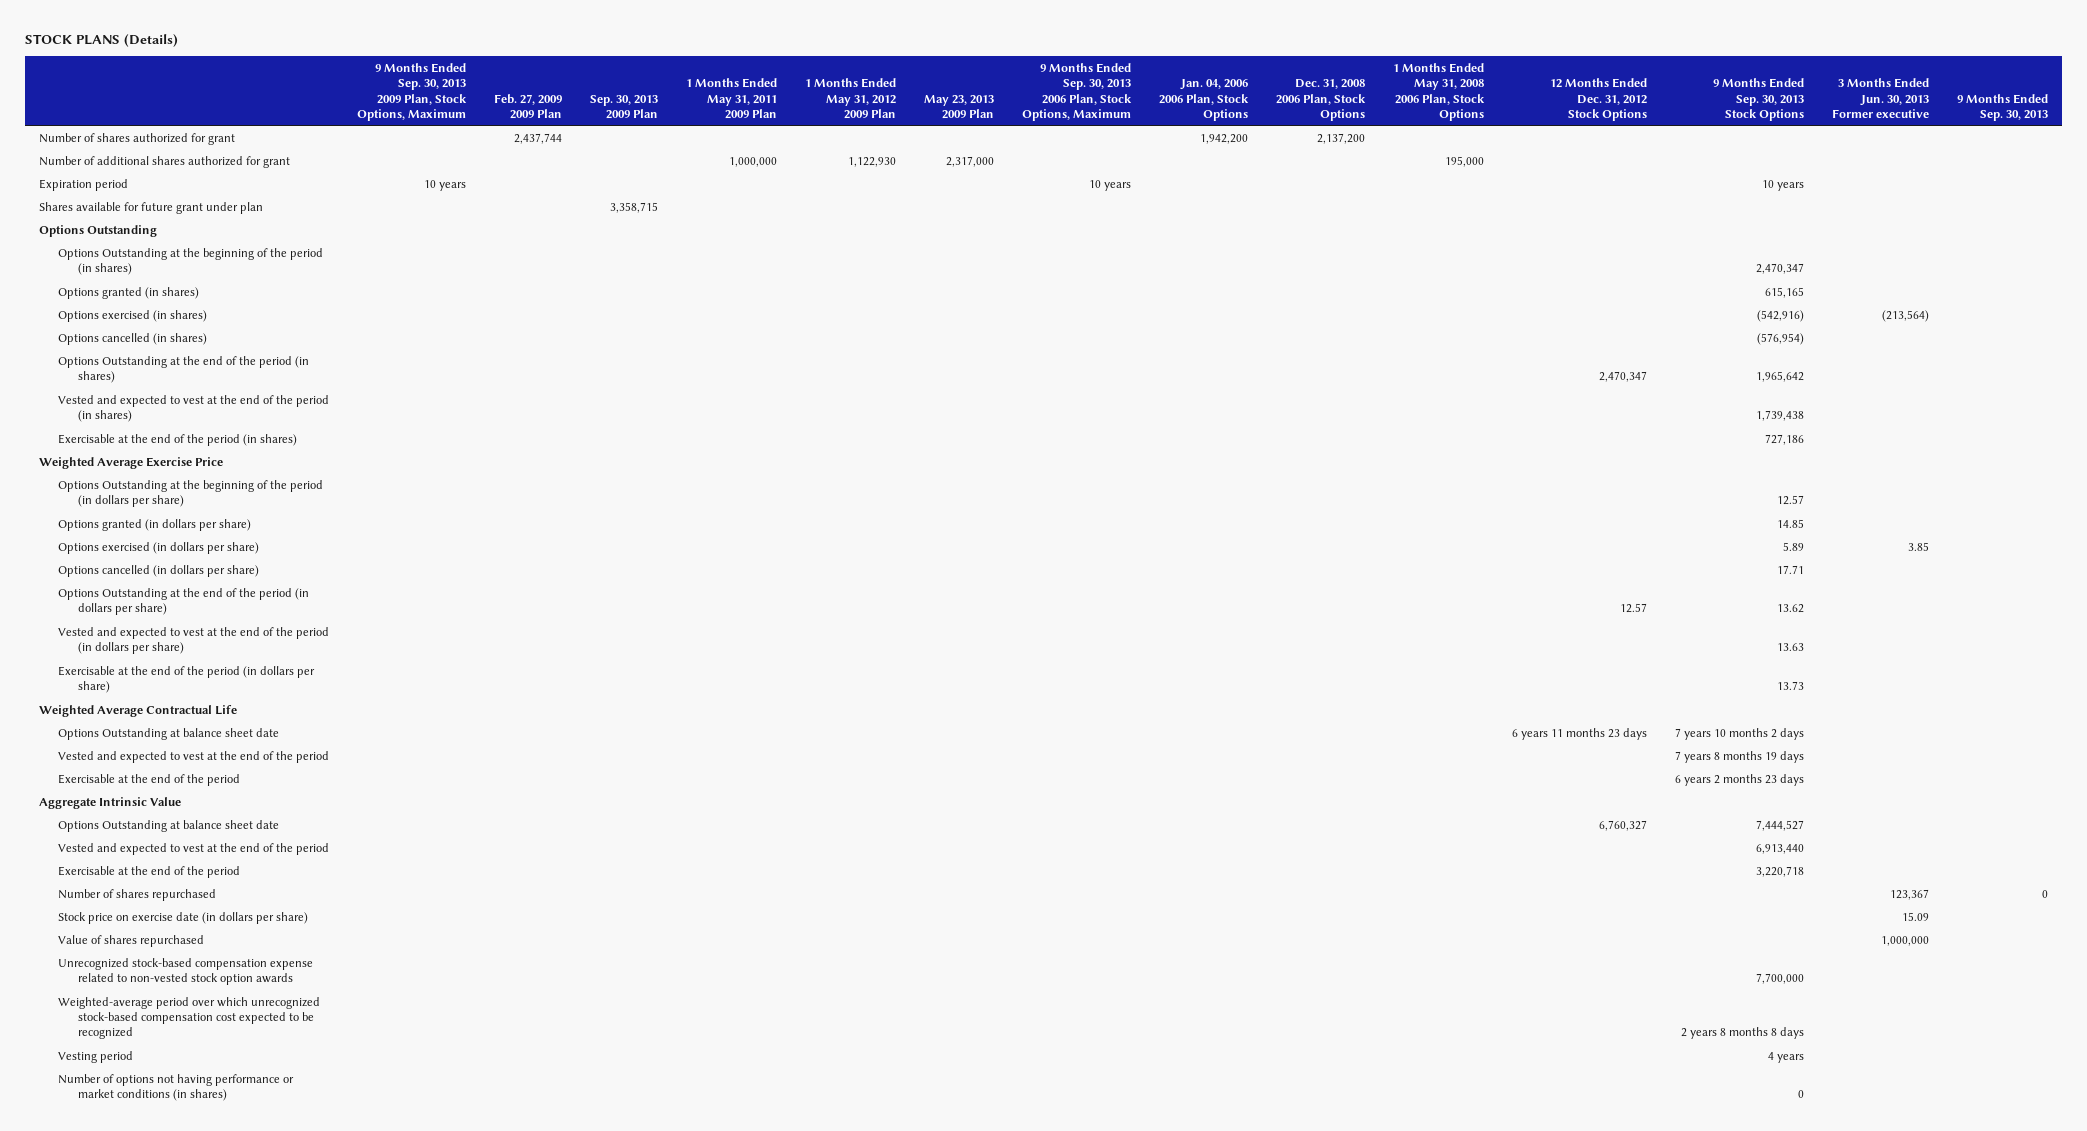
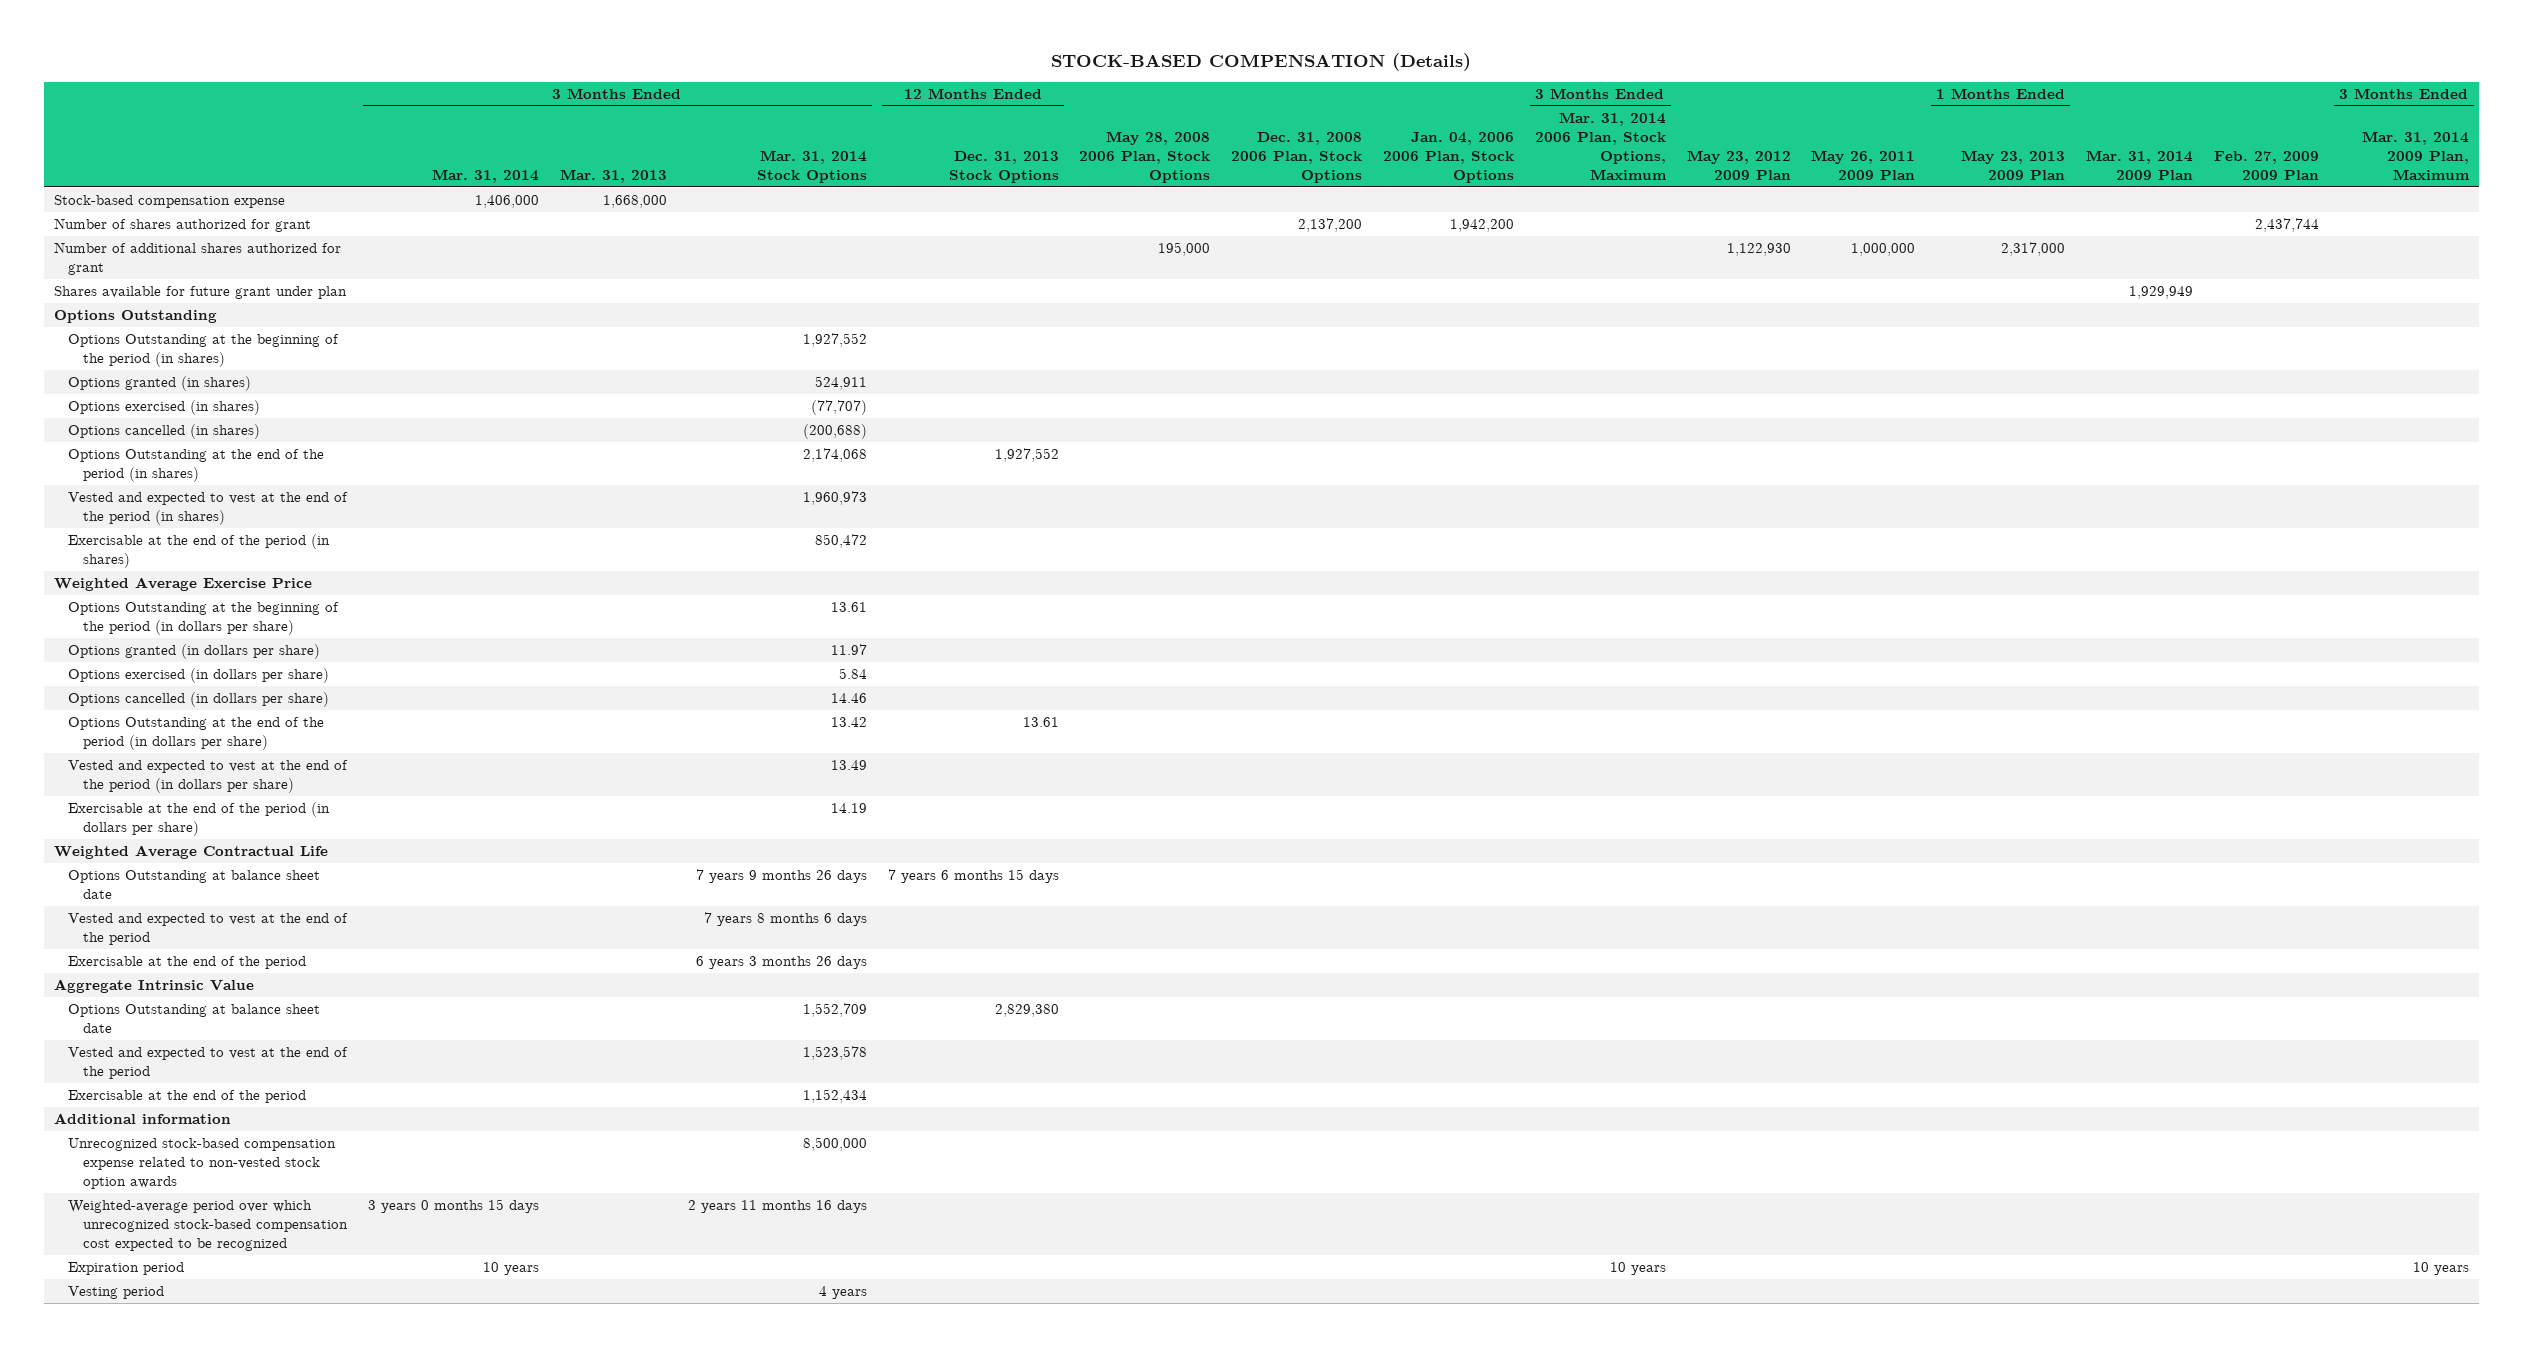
- STOCK PLANS (Details)
+ STOCK-BASED COMPENSATION (Details)
- | 9 Months Ended Sep. 30, 2013 2009 Plan, Stock Options, Maximum | Feb. 27, 2009 2009 Plan | Sep. 30, 2013 2009 Plan | 1 Months Ended May 31, 2011 2009 Plan | 1 Months Ended May 31, 2012 2009 Plan | May 23, 2013 2009 Plan | 9 Months Ended Sep. 30, 2013 2006 Plan, Stock Options, Maximum | Jan. 04, 2006 2006 Plan, Stock Options | Dec. 31, 2008 2006 Plan, Stock Options | 1 Months Ended May 31, 2008 2006 Plan, Stock Options | 12 Months Ended Dec. 31, 2012 Stock Options | 9 Months Ended Sep. 30, 2013 Stock Options | 3 Months Ended Jun. 30, 2013 Former executive | 9 Months Ended Sep. 30, 2013
+ | 3 Months Ended Mar. 31, 2014 | 3 Months Ended Mar. 31, 2013 | 3 Months Ended Mar. 31, 2014 Stock Options | 12 Months Ended Dec. 31, 2013 Stock Options | May 28, 2008 2006 Plan, Stock Options | Dec. 31, 2008 2006 Plan, Stock Options | Jan. 04, 2006 2006 Plan, Stock Options | 3 Months Ended Mar. 31, 2014 2006 Plan, Stock Options, Maximum | May 23, 2012 2009 Plan | May 26, 2011 2009 Plan | 1 Months Ended May 23, 2013 2009 Plan | Mar. 31, 2014 2009 Plan | Feb. 27, 2009 2009 Plan | 3 Months Ended Mar. 31, 2014 2009 Plan, Maximum
+ Stock-based compensation expense | 1,406,000 | 1,668,000 | | | | | | | | | | | |
- Number of shares repurchased | | | | | | | | | | | | | 123,367 | 0
- Stock price on exercise date (in dollars per share) | | | | | | | | | | | | | 15.09 |
- Value of shares repurchased | | | | | | | | | | | | | 1,000,000 |
+ Additional information
moved down: Expiration period | 10 years | | | | | | | 10 years | | | | | | 10 years
- Number of options not having performance or market conditions (in shares) | | | | | | | | | | | | 0 | |

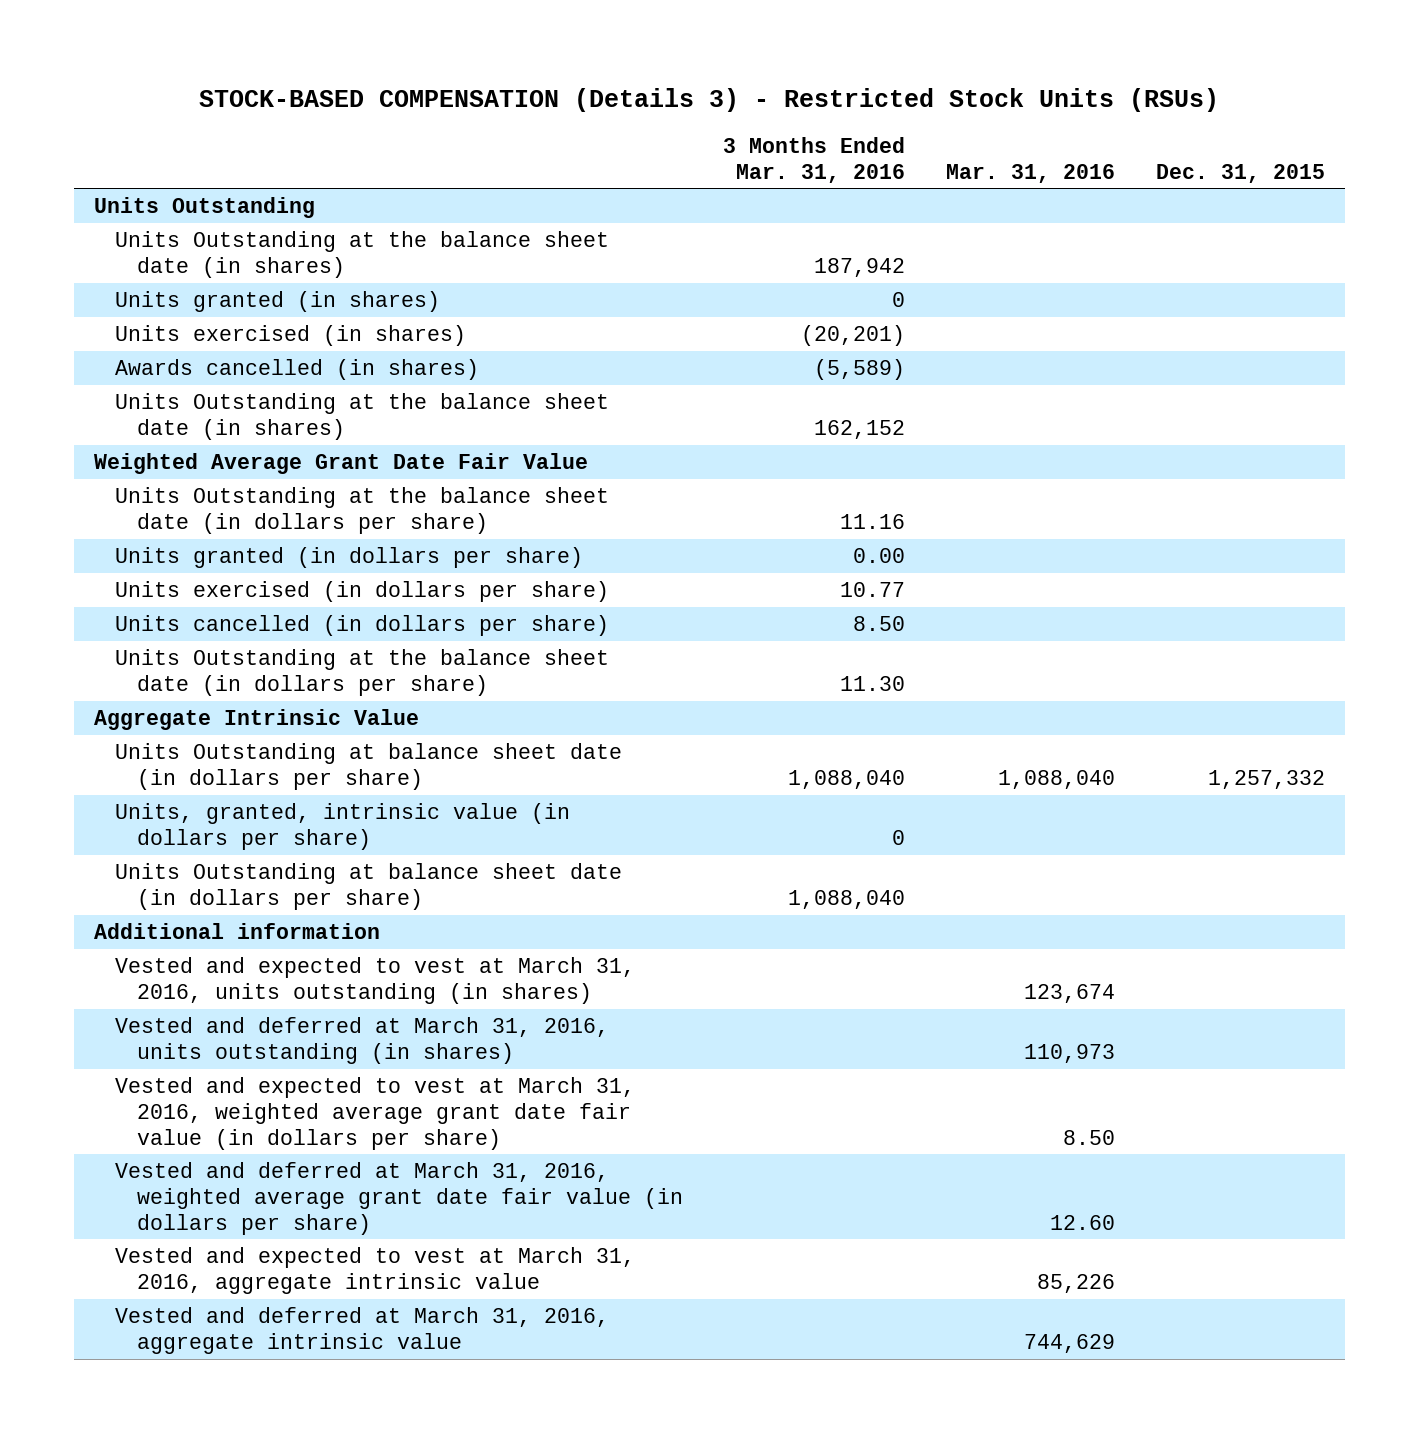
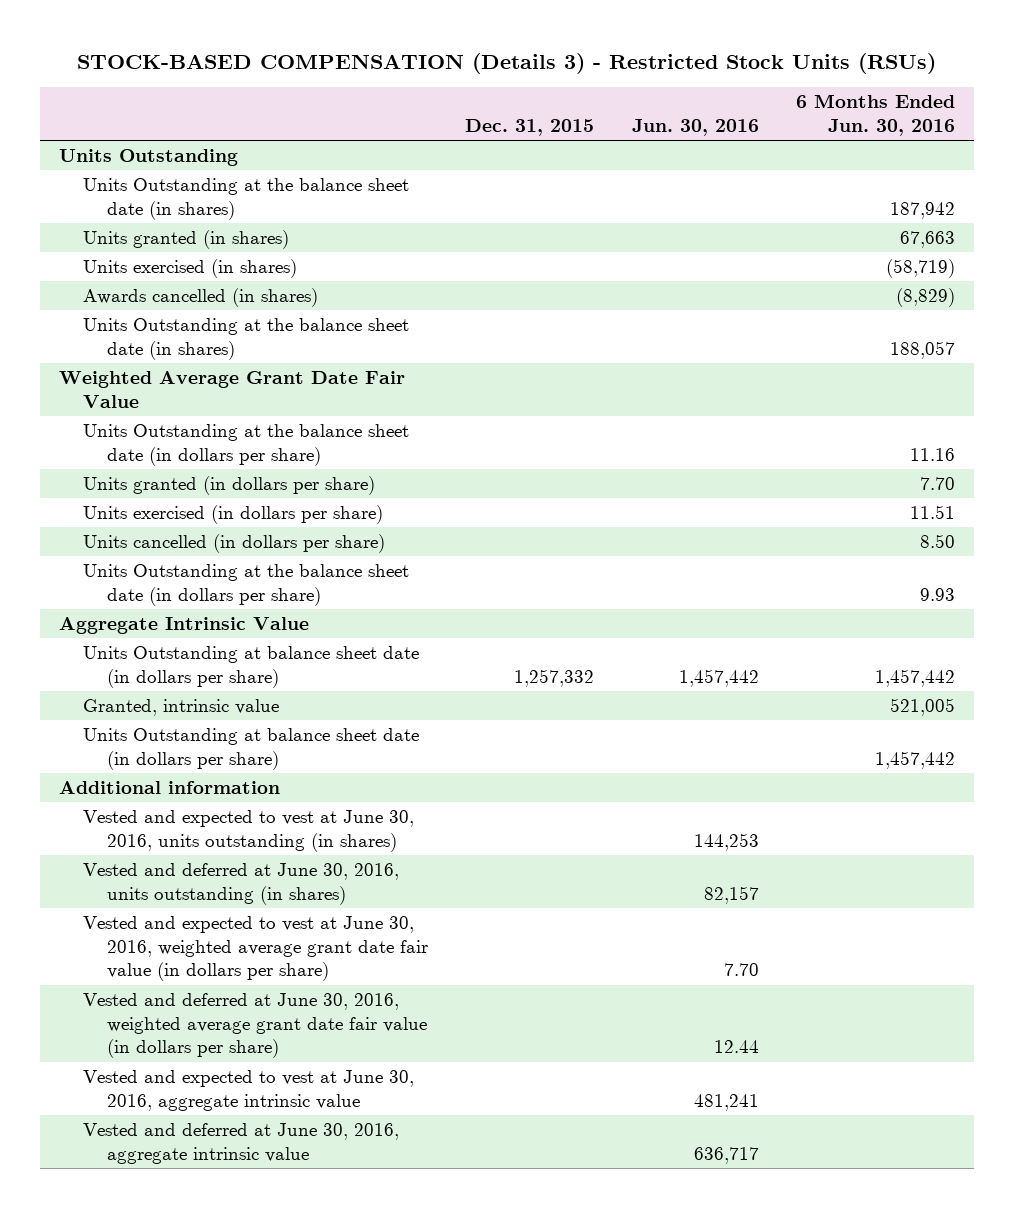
- | 3 Months Ended Mar. 31, 2016 | Mar. 31, 2016 | Dec. 31, 2015
+ | Dec. 31, 2015 | Jun. 30, 2016 | 6 Months Ended Jun. 30, 2016
- Units, granted, intrinsic value (in dollars per share) | 0 | |
+ Granted, intrinsic value | | | 521,005
- Vested and expected to vest at March 31, 2016, units outstanding (in shares) | | 123,674 |
- Vested and deferred at March 31, 2016, units outstanding (in shares) | | 110,973 |
- Vested and expected to vest at March 31, 2016, weighted average grant date fair value (in dollars per share) | | 8.50 |
- Vested and deferred at March 31, 2016, weighted average grant date fair value (in dollars per share) | | 12.60 |
- Vested and expected to vest at March 31, 2016, aggregate intrinsic value | | 85,226 |
- Vested and deferred at March 31, 2016, aggregate intrinsic value | | 744,629 |
+ Vested and expected to vest at June 30, 2016, units outstanding (in shares) | | 144,253 |
+ Vested and deferred at June 30, 2016, units outstanding (in shares) | | 82,157 |
+ Vested and expected to vest at June 30, 2016, weighted average grant date fair value (in dollars per share) | | 7.70 |
+ Vested and deferred at June 30, 2016, weighted average grant date fair value (in dollars per share) | | 12.44 |
+ Vested and expected to vest at June 30, 2016, aggregate intrinsic value | | 481,241 |
+ Vested and deferred at June 30, 2016, aggregate intrinsic value | | 636,717 |

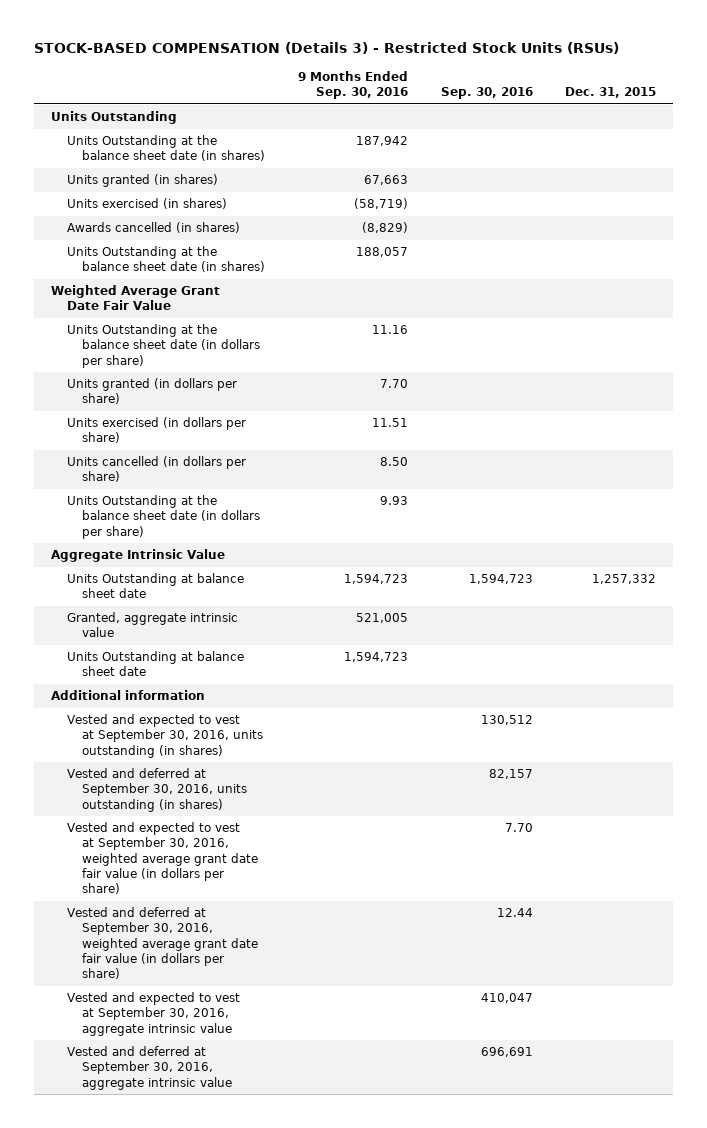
- | Dec. 31, 2015 | Jun. 30, 2016 | 6 Months Ended Jun. 30, 2016
+ | 9 Months Ended Sep. 30, 2016 | Sep. 30, 2016 | Dec. 31, 2015
- Units Outstanding at balance sheet date (in dollars per share) | 1,257,332 | 1,457,442 | 1,457,442
- Granted, intrinsic value | | | 521,005
- Units Outstanding at balance sheet date (in dollars per share) | | | 1,457,442
+ Units Outstanding at balance sheet date | 1,594,723 | 1,594,723 | 1,257,332
+ Granted, aggregate intrinsic value | 521,005 | |
+ Units Outstanding at balance sheet date | 1,594,723 | |
- Vested and expected to vest at June 30, 2016, units outstanding (in shares) | | 144,253 |
- Vested and deferred at June 30, 2016, units outstanding (in shares) | | 82,157 |
- Vested and expected to vest at June 30, 2016, weighted average grant date fair value (in dollars per share) | | 7.70 |
- Vested and deferred at June 30, 2016, weighted average grant date fair value (in dollars per share) | | 12.44 |
- Vested and expected to vest at June 30, 2016, aggregate intrinsic value | | 481,241 |
- Vested and deferred at June 30, 2016, aggregate intrinsic value | | 636,717 |
+ Vested and expected to vest at September 30, 2016, units outstanding (in shares) | | 130,512 |
+ Vested and deferred at September 30, 2016, units outstanding (in shares) | | 82,157 |
+ Vested and expected to vest at September 30, 2016, weighted average grant date fair value (in dollars per share) | | 7.70 |
+ Vested and deferred at September 30, 2016, weighted average grant date fair value (in dollars per share) | | 12.44 |
+ Vested and expected to vest at September 30, 2016, aggregate intrinsic value | | 410,047 |
+ Vested and deferred at September 30, 2016, aggregate intrinsic value | | 696,691 |

